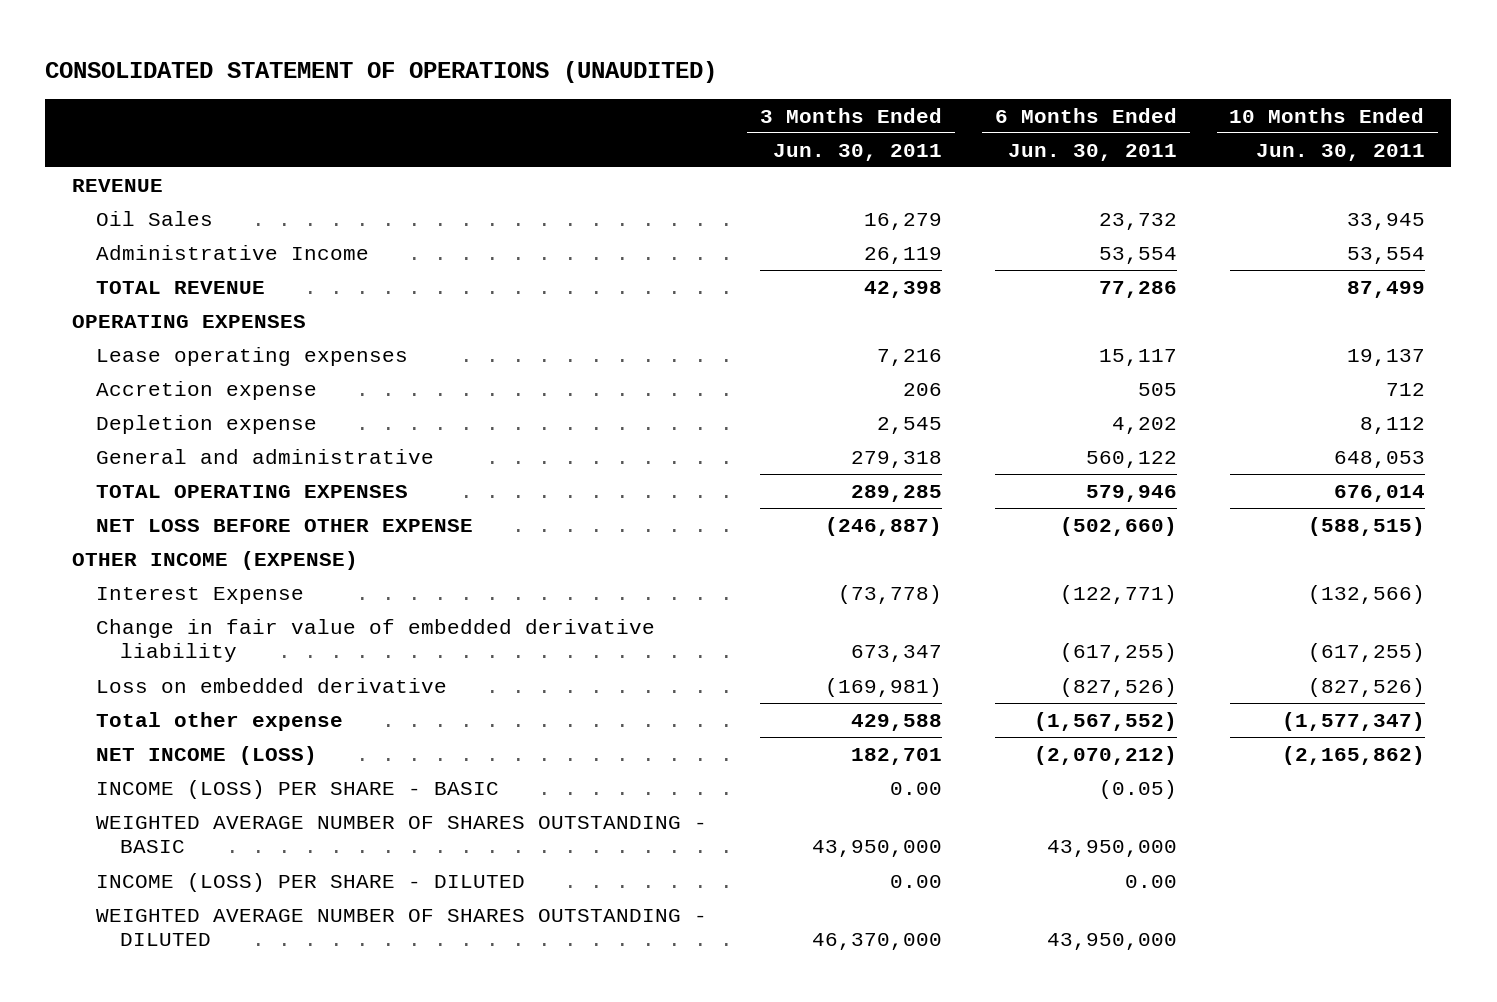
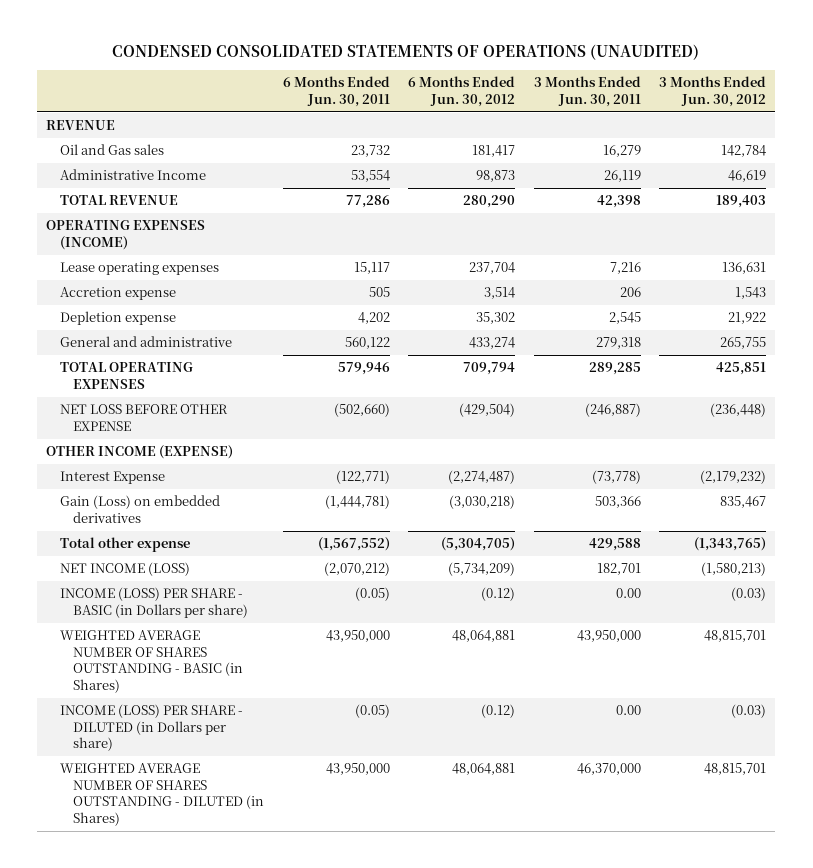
- CONSOLIDATED STATEMENT OF OPERATIONS (UNAUDITED)
+ CONDENSED CONSOLIDATED STATEMENTS OF OPERATIONS (UNAUDITED)
- | 3 Months Ended Jun. 30, 2011 | 6 Months Ended Jun. 30, 2011 | 10 Months Ended Jun. 30, 2011
+ | 6 Months Ended Jun. 30, 2011 | 6 Months Ended Jun. 30, 2012 | 3 Months Ended Jun. 30, 2011 | 3 Months Ended Jun. 30, 2012
- Oil Sales | 16,279 | 23,732 | 33,945
+ Oil and Gas sales | 23,732 | 181,417 | 16,279 | 142,784
- OPERATING EXPENSES
+ OPERATING EXPENSES (INCOME)
- Change in fair value of embedded derivative liability | 673,347 | (617,255) | (617,255)
- Loss on embedded derivative | (169,981) | (827,526) | (827,526)
+ Gain (Loss) on embedded derivatives | (1,444,781) | (3,030,218) | 503,366 | 835,467
- INCOME (LOSS) PER SHARE - BASIC | 0.00 | (0.05) |
- WEIGHTED AVERAGE NUMBER OF SHARES OUTSTANDING - BASIC | 43,950,000 | 43,950,000 |
- INCOME (LOSS) PER SHARE - DILUTED | 0.00 | 0.00 |
- WEIGHTED AVERAGE NUMBER OF SHARES OUTSTANDING - DILUTED | 46,370,000 | 43,950,000 |
+ INCOME (LOSS) PER SHARE - BASIC (in Dollars per share) | (0.05) | (0.12) | 0.00 | (0.03)
+ WEIGHTED AVERAGE NUMBER OF SHARES OUTSTANDING - BASIC (in Shares) | 43,950,000 | 48,064,881 | 43,950,000 | 48,815,701
+ INCOME (LOSS) PER SHARE - DILUTED (in Dollars per share) | (0.05) | (0.12) | 0.00 | (0.03)
+ WEIGHTED AVERAGE NUMBER OF SHARES OUTSTANDING - DILUTED (in Shares) | 43,950,000 | 48,064,881 | 46,370,000 | 48,815,701

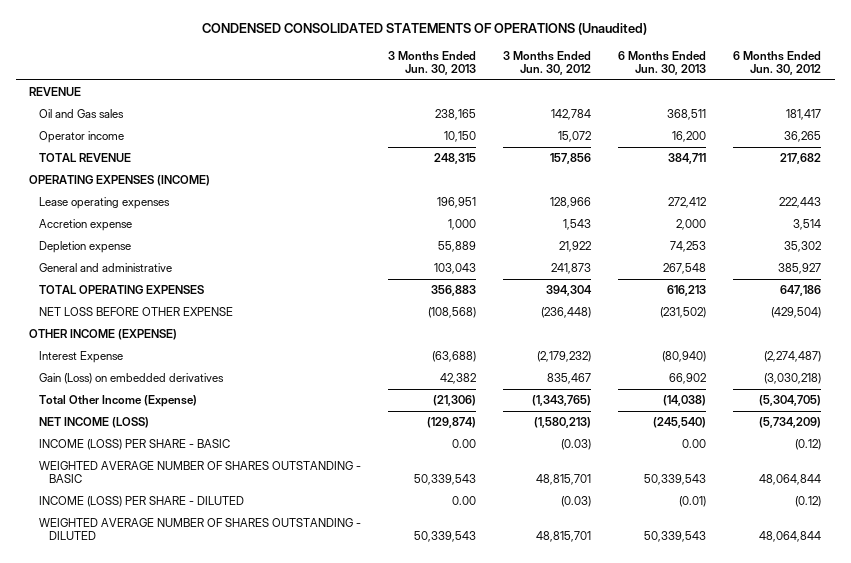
- CONDENSED CONSOLIDATED STATEMENTS OF OPERATIONS (UNAUDITED)
+ CONDENSED CONSOLIDATED STATEMENTS OF OPERATIONS (Unaudited)
- | 6 Months Ended Jun. 30, 2011 | 6 Months Ended Jun. 30, 2012 | 3 Months Ended Jun. 30, 2011 | 3 Months Ended Jun. 30, 2012
+ | 3 Months Ended Jun. 30, 2013 | 3 Months Ended Jun. 30, 2012 | 6 Months Ended Jun. 30, 2013 | 6 Months Ended Jun. 30, 2012
- Administrative Income | 53,554 | 98,873 | 26,119 | 46,619
- TOTAL REVENUE | 77,286 | 280,290 | 42,398 | 189,403
+ Operator income | 10,150 | 15,072 | 16,200 | 36,265
+ TOTAL REVENUE | 248,315 | 157,856 | 384,711 | 217,682
- Lease operating expenses | 15,117 | 237,704 | 7,216 | 136,631
+ Lease operating expenses | 196,951 | 128,966 | 272,412 | 222,443
- General and administrative | 560,122 | 433,274 | 279,318 | 265,755
- TOTAL OPERATING EXPENSES | 579,946 | 709,794 | 289,285 | 425,851
+ General and administrative | 103,043 | 241,873 | 267,548 | 385,927
+ TOTAL OPERATING EXPENSES | 356,883 | 394,304 | 616,213 | 647,186
- Total other expense | (1,567,552) | (5,304,705) | 429,588 | (1,343,765)
+ Total Other Income (Expense) | (21,306) | (1,343,765) | (14,038) | (5,304,705)
- INCOME (LOSS) PER SHARE - BASIC (in Dollars per share) | (0.05) | (0.12) | 0.00 | (0.03)
- WEIGHTED AVERAGE NUMBER OF SHARES OUTSTANDING - BASIC (in Shares) | 43,950,000 | 48,064,881 | 43,950,000 | 48,815,701
- INCOME (LOSS) PER SHARE - DILUTED (in Dollars per share) | (0.05) | (0.12) | 0.00 | (0.03)
- WEIGHTED AVERAGE NUMBER OF SHARES OUTSTANDING - DILUTED (in Shares) | 43,950,000 | 48,064,881 | 46,370,000 | 48,815,701
+ INCOME (LOSS) PER SHARE - BASIC | 0.00 | (0.03) | 0.00 | (0.12)
+ WEIGHTED AVERAGE NUMBER OF SHARES OUTSTANDING - BASIC | 50,339,543 | 48,815,701 | 50,339,543 | 48,064,844
+ INCOME (LOSS) PER SHARE - DILUTED | 0.00 | (0.03) | (0.01) | (0.12)
+ WEIGHTED AVERAGE NUMBER OF SHARES OUTSTANDING - DILUTED | 50,339,543 | 48,815,701 | 50,339,543 | 48,064,844

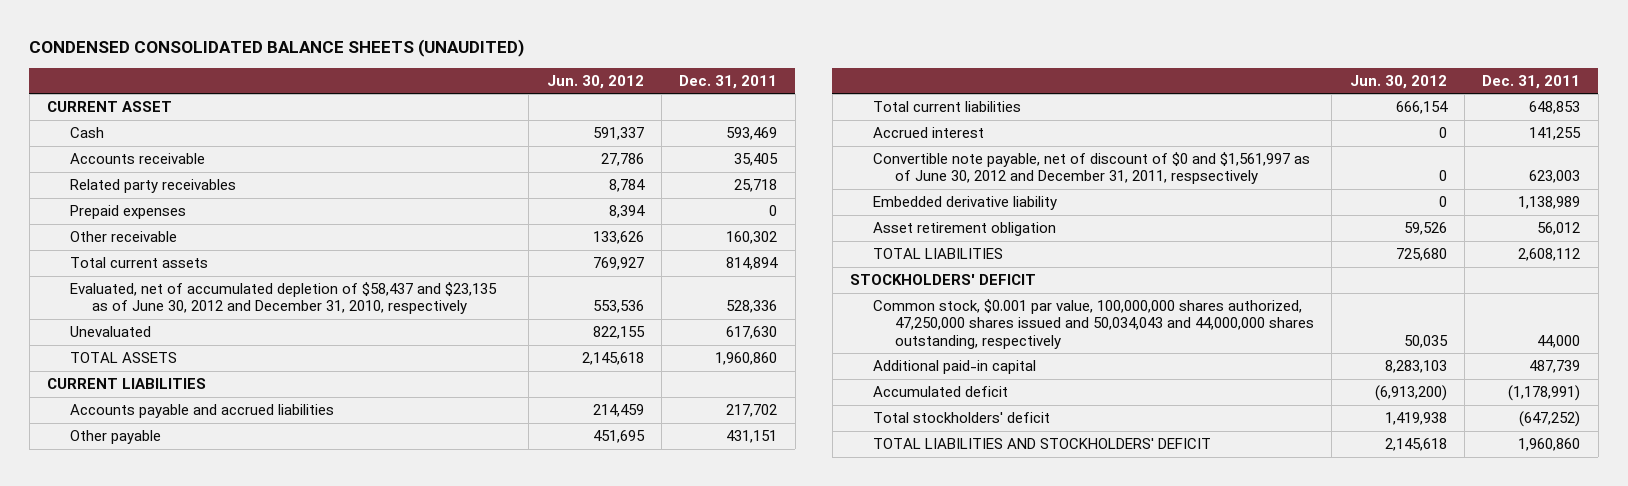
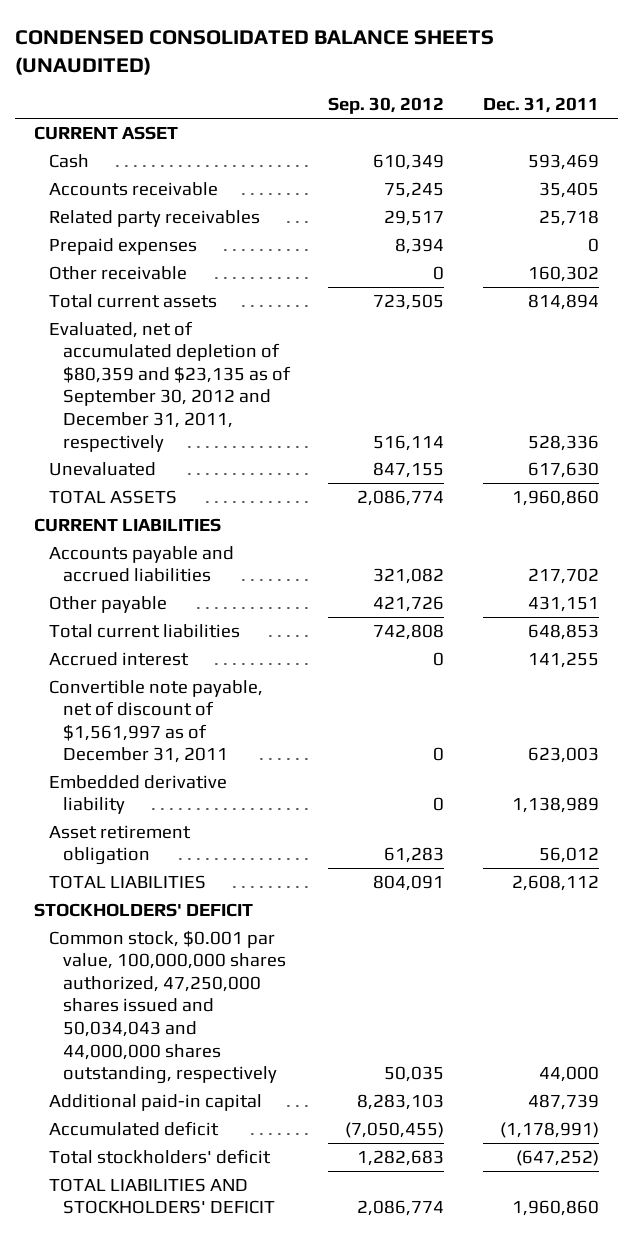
- | Jun. 30, 2012 | Dec. 31, 2011
+ | Sep. 30, 2012 | Dec. 31, 2011
- Evaluated, net of accumulated depletion of $58,437 and $23,135 as of June 30, 2012 and December 31, 2010, respectively | 553,536 | 528,336
+ Evaluated, net of accumulated depletion of $80,359 and $23,135 as of September 30, 2012 and December 31, 2011, respectively | 516,114 | 528,336
- Convertible note payable, net of discount of $0 and $1,561,997 as of June 30, 2012 and December 31, 2011, respsectively | 0 | 623,003
+ Convertible note payable, net of discount of $1,561,997 as of December 31, 2011 | 0 | 623,003

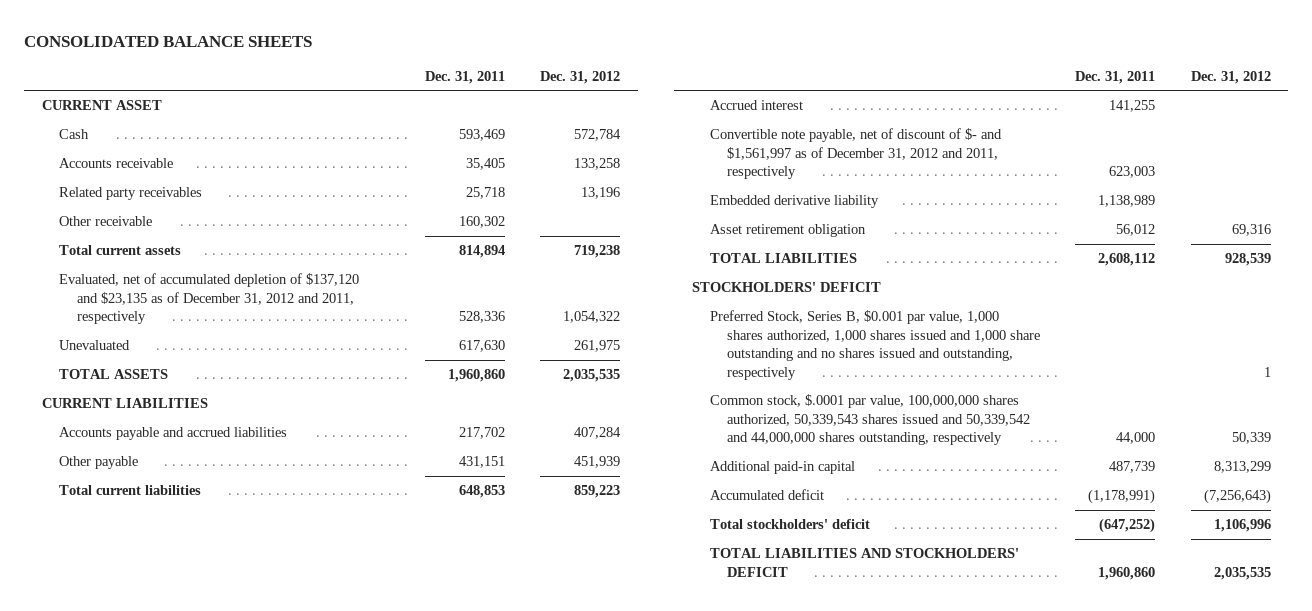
- CONDENSED CONSOLIDATED BALANCE SHEETS (UNAUDITED)
+ CONSOLIDATED BALANCE SHEETS
- | Sep. 30, 2012 | Dec. 31, 2011
+ | Dec. 31, 2011 | Dec. 31, 2012
- Prepaid expenses | 8,394 | 0
- Evaluated, net of accumulated depletion of $80,359 and $23,135 as of September 30, 2012 and December 31, 2011, respectively | 516,114 | 528,336
+ Evaluated, net of accumulated depletion of $137,120 and $23,135 as of December 31, 2012 and 2011, respectively | 528,336 | 1,054,322
- Convertible note payable, net of discount of $1,561,997 as of December 31, 2011 | 0 | 623,003
+ Convertible note payable, net of discount of $- and $1,561,997 as of December 31, 2012 and 2011, respectively | 623,003 |
- Common stock, $0.001 par value, 100,000,000 shares authorized, 47,250,000 shares issued and 50,034,043 and 44,000,000 shares outstanding, respectively | 50,035 | 44,000
+ Preferred Stock, Series B, $0.001 par value, 1,000 shares authorized, 1,000 shares issued and 1,000 share outstanding and no shares issued and outstanding, respectively | | 1
+ Common stock, $.0001 par value, 100,000,000 shares authorized, 50,339,543 shares issued and 50,339,542 and 44,000,000 shares outstanding, respectively | 44,000 | 50,339

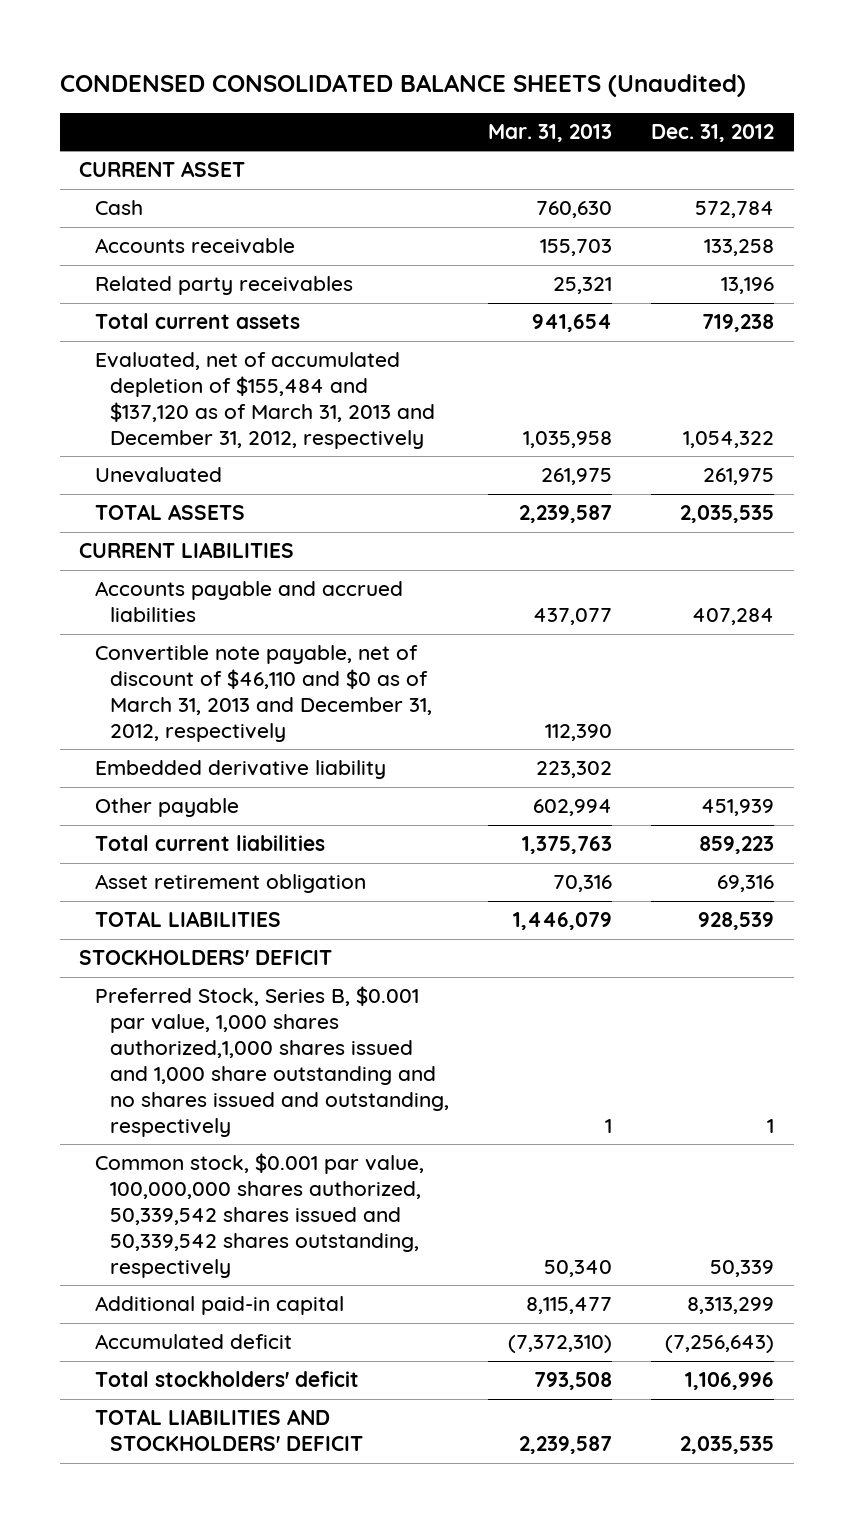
- CONSOLIDATED BALANCE SHEETS
+ CONDENSED CONSOLIDATED BALANCE SHEETS (Unaudited)
- | Dec. 31, 2011 | Dec. 31, 2012
+ | Mar. 31, 2013 | Dec. 31, 2012
- Other receivable | 160,302 |
- Evaluated, net of accumulated depletion of $137,120 and $23,135 as of December 31, 2012 and 2011, respectively | 528,336 | 1,054,322
+ Evaluated, net of accumulated depletion of $155,484 and $137,120 as of March 31, 2013 and December 31, 2012, respectively | 1,035,958 | 1,054,322
+ Convertible note payable, net of discount of $46,110 and $0 as of March 31, 2013 and December 31, 2012, respectively | 112,390 |
moved up: Embedded derivative liability | 223,302 |
- Accrued interest | 141,255 |
- Convertible note payable, net of discount of $- and $1,561,997 as of December 31, 2012 and 2011, respectively | 623,003 |
- Preferred Stock, Series B, $0.001 par value, 1,000 shares authorized, 1,000 shares issued and 1,000 share outstanding and no shares issued and outstanding, respectively | | 1
- Common stock, $.0001 par value, 100,000,000 shares authorized, 50,339,543 shares issued and 50,339,542 and 44,000,000 shares outstanding, respectively | 44,000 | 50,339
+ Preferred Stock, Series B, $0.001 par value, 1,000 shares authorized,1,000 shares issued and 1,000 share outstanding and no shares issued and outstanding, respectively | 1 | 1
+ Common stock, $0.001 par value, 100,000,000 shares authorized, 50,339,542 shares issued and 50,339,542 shares outstanding, respectively | 50,340 | 50,339

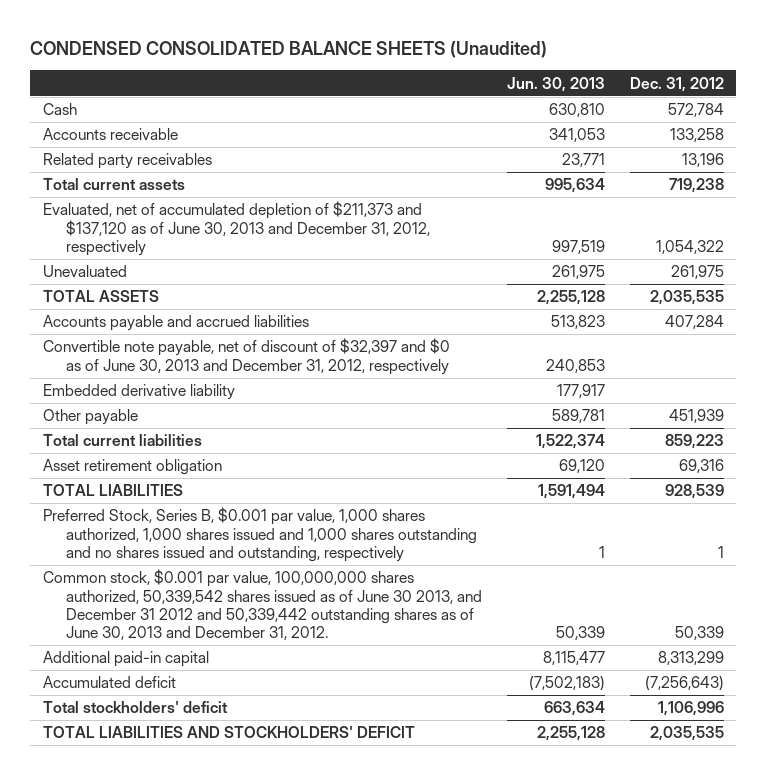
- | Mar. 31, 2013 | Dec. 31, 2012
+ | Jun. 30, 2013 | Dec. 31, 2012
- CURRENT ASSET
- Evaluated, net of accumulated depletion of $155,484 and $137,120 as of March 31, 2013 and December 31, 2012, respectively | 1,035,958 | 1,054,322
+ Evaluated, net of accumulated depletion of $211,373 and $137,120 as of June 30, 2013 and December 31, 2012, respectively | 997,519 | 1,054,322
- CURRENT LIABILITIES
- Convertible note payable, net of discount of $46,110 and $0 as of March 31, 2013 and December 31, 2012, respectively | 112,390 |
+ Convertible note payable, net of discount of $32,397 and $0 as of June 30, 2013 and December 31, 2012, respectively | 240,853 |
- STOCKHOLDERS' DEFICIT
- Preferred Stock, Series B, $0.001 par value, 1,000 shares authorized,1,000 shares issued and 1,000 share outstanding and no shares issued and outstanding, respectively | 1 | 1
- Common stock, $0.001 par value, 100,000,000 shares authorized, 50,339,542 shares issued and 50,339,542 shares outstanding, respectively | 50,340 | 50,339
+ Preferred Stock, Series B, $0.001 par value, 1,000 shares authorized, 1,000 shares issued and 1,000 shares outstanding and no shares issued and outstanding, respectively | 1 | 1
+ Common stock, $0.001 par value, 100,000,000 shares authorized, 50,339,542 shares issued as of June 30 2013, and December 31 2012 and 50,339,442 outstanding shares as of June 30, 2013 and December 31, 2012. | 50,339 | 50,339

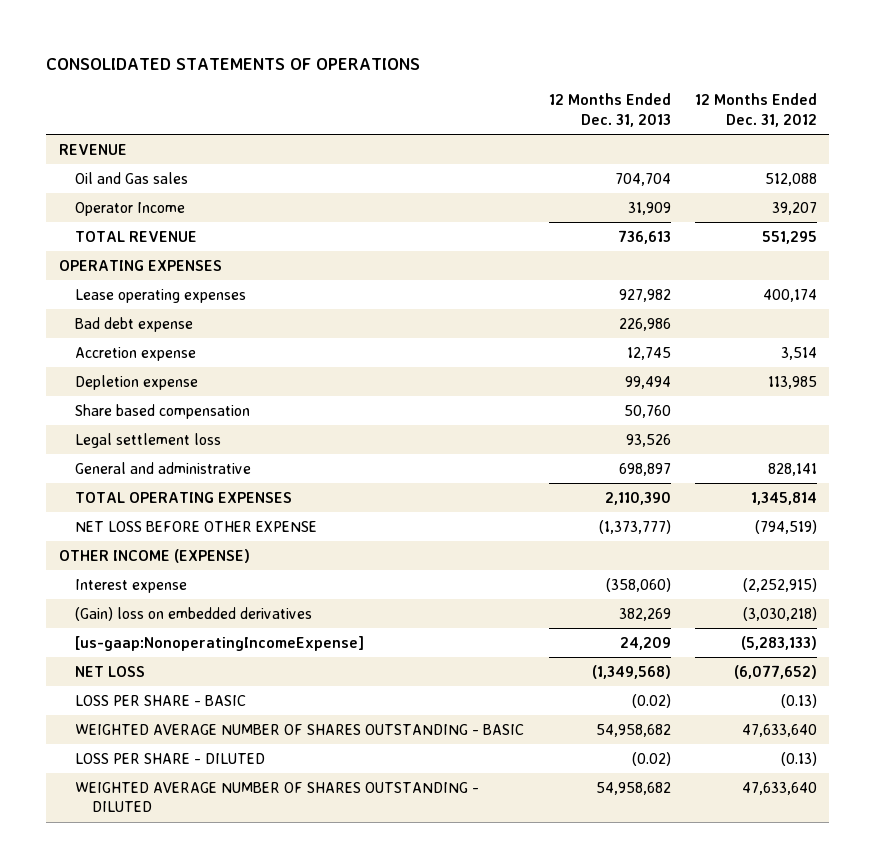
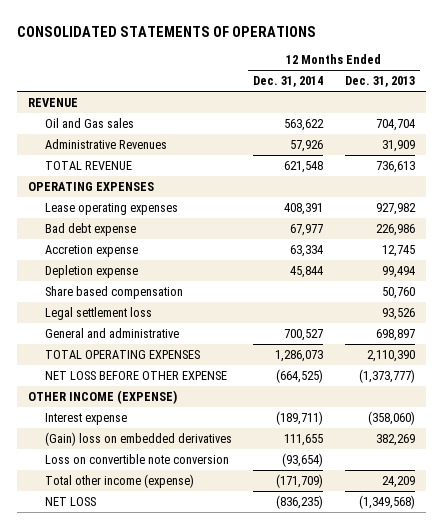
- | 12 Months Ended Dec. 31, 2013 | 12 Months Ended Dec. 31, 2012
+ | 12 Months Ended Dec. 31, 2014 | 12 Months Ended Dec. 31, 2013
- Operator Income | 31,909 | 39,207
+ Administrative Revenues | 57,926 | 31,909
- [us-gaap:NonoperatingIncomeExpense] | 24,209 | (5,283,133)
+ Loss on convertible note conversion | (93,654) |
+ Total other income (expense) | (171,709) | 24,209
- LOSS PER SHARE - BASIC | (0.02) | (0.13)
- WEIGHTED AVERAGE NUMBER OF SHARES OUTSTANDING - BASIC | 54,958,682 | 47,633,640
- LOSS PER SHARE - DILUTED | (0.02) | (0.13)
- WEIGHTED AVERAGE NUMBER OF SHARES OUTSTANDING - DILUTED | 54,958,682 | 47,633,640

